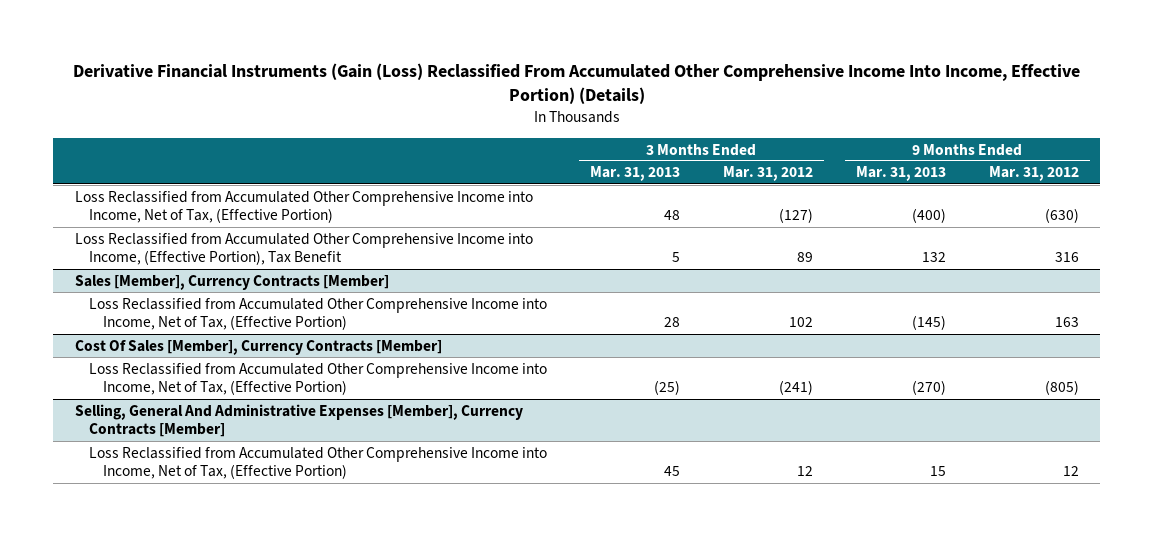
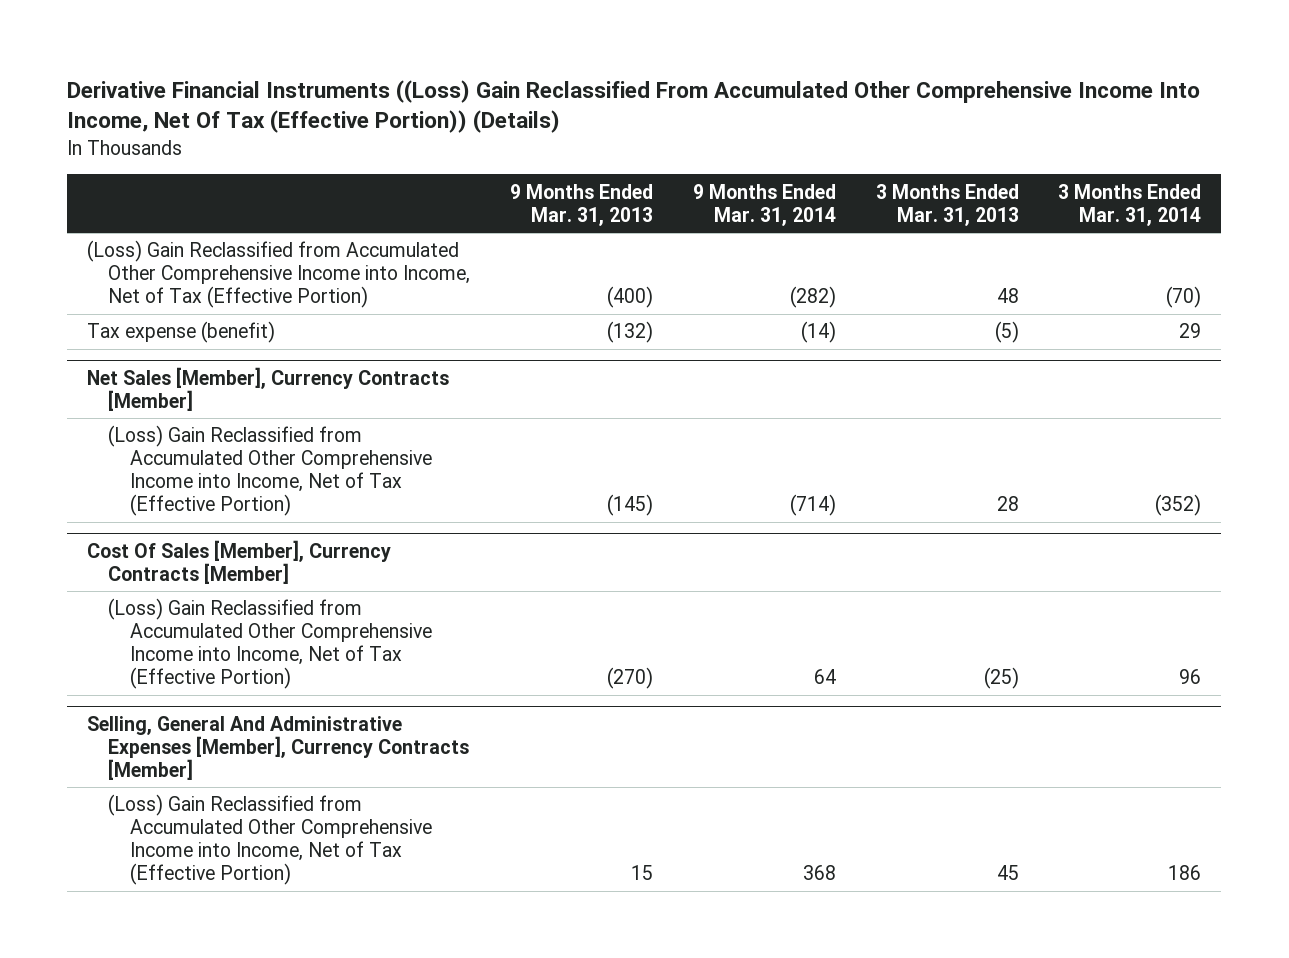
- Derivative Financial Instruments (Gain (Loss) Reclassified From Accumulated Other Comprehensive Income Into Income, Effective Portion) (Details)
+ Derivative Financial Instruments ((Loss) Gain Reclassified From Accumulated Other Comprehensive Income Into Income, Net Of Tax (Effective Portion)) (Details)
- | 3 Months Ended Mar. 31, 2013 | 3 Months Ended Mar. 31, 2012 | 9 Months Ended Mar. 31, 2013 | 9 Months Ended Mar. 31, 2012
+ | 9 Months Ended Mar. 31, 2013 | 9 Months Ended Mar. 31, 2014 | 3 Months Ended Mar. 31, 2013 | 3 Months Ended Mar. 31, 2014
- Loss Reclassified from Accumulated Other Comprehensive Income into Income, Net of Tax, (Effective Portion) | 48 | (127) | (400) | (630)
- Loss Reclassified from Accumulated Other Comprehensive Income into Income, (Effective Portion), Tax Benefit | 5 | 89 | 132 | 316
- Sales [Member], Currency Contracts [Member]
- Loss Reclassified from Accumulated Other Comprehensive Income into Income, Net of Tax, (Effective Portion) | 28 | 102 | (145) | 163
+ (Loss) Gain Reclassified from Accumulated Other Comprehensive Income into Income, Net of Tax (Effective Portion) | (400) | (282) | 48 | (70)
+ Tax expense (benefit) | (132) | (14) | (5) | 29
+ Net Sales [Member], Currency Contracts [Member]
+ (Loss) Gain Reclassified from Accumulated Other Comprehensive Income into Income, Net of Tax (Effective Portion) | (145) | (714) | 28 | (352)
@ Cost Of Sales [Member], Currency Contracts [Member]
- Loss Reclassified from Accumulated Other Comprehensive Income into Income, Net of Tax, (Effective Portion) | (25) | (241) | (270) | (805)
+ (Loss) Gain Reclassified from Accumulated Other Comprehensive Income into Income, Net of Tax (Effective Portion) | (270) | 64 | (25) | 96
@ Selling, General And Administrative Expenses [Member], Currency Contracts [Member]
- Loss Reclassified from Accumulated Other Comprehensive Income into Income, Net of Tax, (Effective Portion) | 45 | 12 | 15 | 12
+ (Loss) Gain Reclassified from Accumulated Other Comprehensive Income into Income, Net of Tax (Effective Portion) | 15 | 368 | 45 | 186

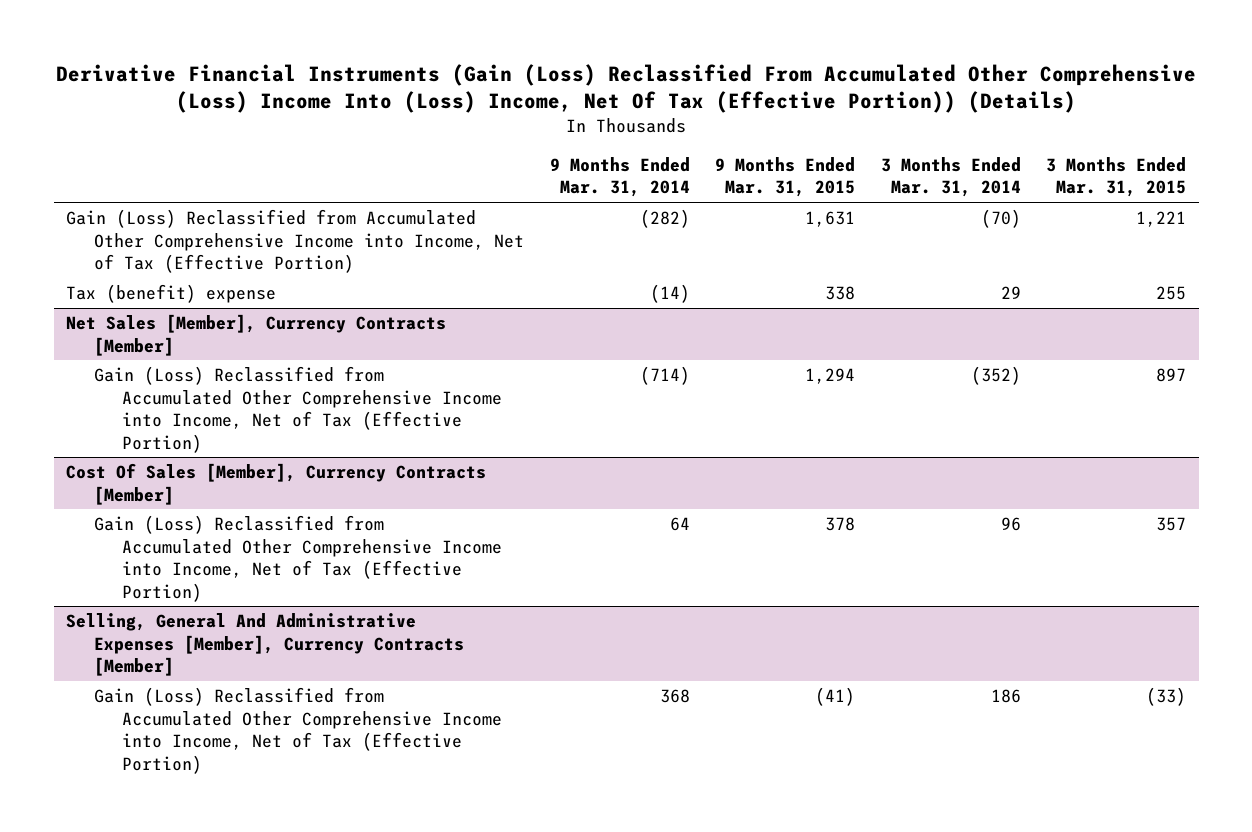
- Derivative Financial Instruments ((Loss) Gain Reclassified From Accumulated Other Comprehensive Income Into Income, Net Of Tax (Effective Portion)) (Details)
+ Derivative Financial Instruments (Gain (Loss) Reclassified From Accumulated Other Comprehensive (Loss) Income Into (Loss) Income, Net Of Tax (Effective Portion)) (Details)
- | 9 Months Ended Mar. 31, 2013 | 9 Months Ended Mar. 31, 2014 | 3 Months Ended Mar. 31, 2013 | 3 Months Ended Mar. 31, 2014
+ | 9 Months Ended Mar. 31, 2014 | 9 Months Ended Mar. 31, 2015 | 3 Months Ended Mar. 31, 2014 | 3 Months Ended Mar. 31, 2015
- (Loss) Gain Reclassified from Accumulated Other Comprehensive Income into Income, Net of Tax (Effective Portion) | (400) | (282) | 48 | (70)
- Tax expense (benefit) | (132) | (14) | (5) | 29
+ Gain (Loss) Reclassified from Accumulated Other Comprehensive Income into Income, Net of Tax (Effective Portion) | (282) | 1,631 | (70) | 1,221
+ Tax (benefit) expense | (14) | 338 | 29 | 255
@ Net Sales [Member], Currency Contracts [Member]
- (Loss) Gain Reclassified from Accumulated Other Comprehensive Income into Income, Net of Tax (Effective Portion) | (145) | (714) | 28 | (352)
+ Gain (Loss) Reclassified from Accumulated Other Comprehensive Income into Income, Net of Tax (Effective Portion) | (714) | 1,294 | (352) | 897
@ Cost Of Sales [Member], Currency Contracts [Member]
- (Loss) Gain Reclassified from Accumulated Other Comprehensive Income into Income, Net of Tax (Effective Portion) | (270) | 64 | (25) | 96
+ Gain (Loss) Reclassified from Accumulated Other Comprehensive Income into Income, Net of Tax (Effective Portion) | 64 | 378 | 96 | 357
@ Selling, General And Administrative Expenses [Member], Currency Contracts [Member]
- (Loss) Gain Reclassified from Accumulated Other Comprehensive Income into Income, Net of Tax (Effective Portion) | 15 | 368 | 45 | 186
+ Gain (Loss) Reclassified from Accumulated Other Comprehensive Income into Income, Net of Tax (Effective Portion) | 368 | (41) | 186 | (33)

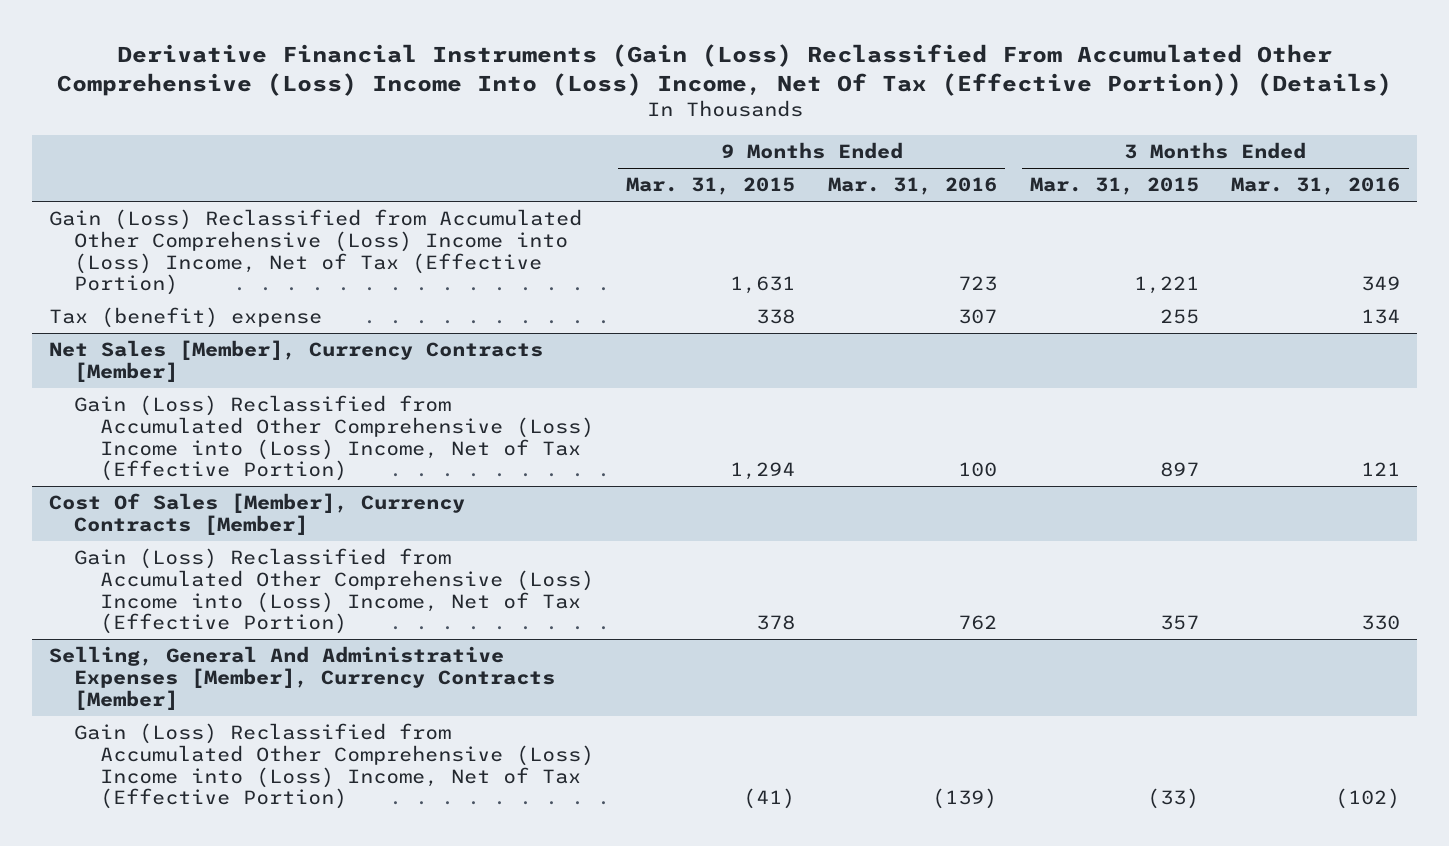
- | 9 Months Ended Mar. 31, 2014 | 9 Months Ended Mar. 31, 2015 | 3 Months Ended Mar. 31, 2014 | 3 Months Ended Mar. 31, 2015
+ | 9 Months Ended Mar. 31, 2015 | 9 Months Ended Mar. 31, 2016 | 3 Months Ended Mar. 31, 2015 | 3 Months Ended Mar. 31, 2016
- Gain (Loss) Reclassified from Accumulated Other Comprehensive Income into Income, Net of Tax (Effective Portion) | (282) | 1,631 | (70) | 1,221
+ Gain (Loss) Reclassified from Accumulated Other Comprehensive (Loss) Income into (Loss) Income, Net of Tax (Effective Portion) | 1,631 | 723 | 1,221 | 349
@ Net Sales [Member], Currency Contracts [Member]
- Gain (Loss) Reclassified from Accumulated Other Comprehensive Income into Income, Net of Tax (Effective Portion) | (714) | 1,294 | (352) | 897
+ Gain (Loss) Reclassified from Accumulated Other Comprehensive (Loss) Income into (Loss) Income, Net of Tax (Effective Portion) | 1,294 | 100 | 897 | 121
@ Cost Of Sales [Member], Currency Contracts [Member]
- Gain (Loss) Reclassified from Accumulated Other Comprehensive Income into Income, Net of Tax (Effective Portion) | 64 | 378 | 96 | 357
+ Gain (Loss) Reclassified from Accumulated Other Comprehensive (Loss) Income into (Loss) Income, Net of Tax (Effective Portion) | 378 | 762 | 357 | 330
@ Selling, General And Administrative Expenses [Member], Currency Contracts [Member]
- Gain (Loss) Reclassified from Accumulated Other Comprehensive Income into Income, Net of Tax (Effective Portion) | 368 | (41) | 186 | (33)
+ Gain (Loss) Reclassified from Accumulated Other Comprehensive (Loss) Income into (Loss) Income, Net of Tax (Effective Portion) | (41) | (139) | (33) | (102)

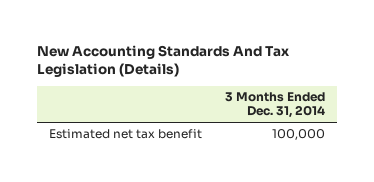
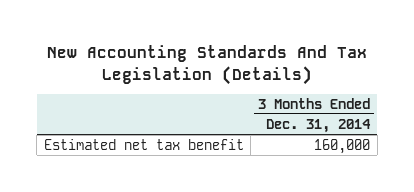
- Estimated net tax benefit | 100,000
+ Estimated net tax benefit | 160,000

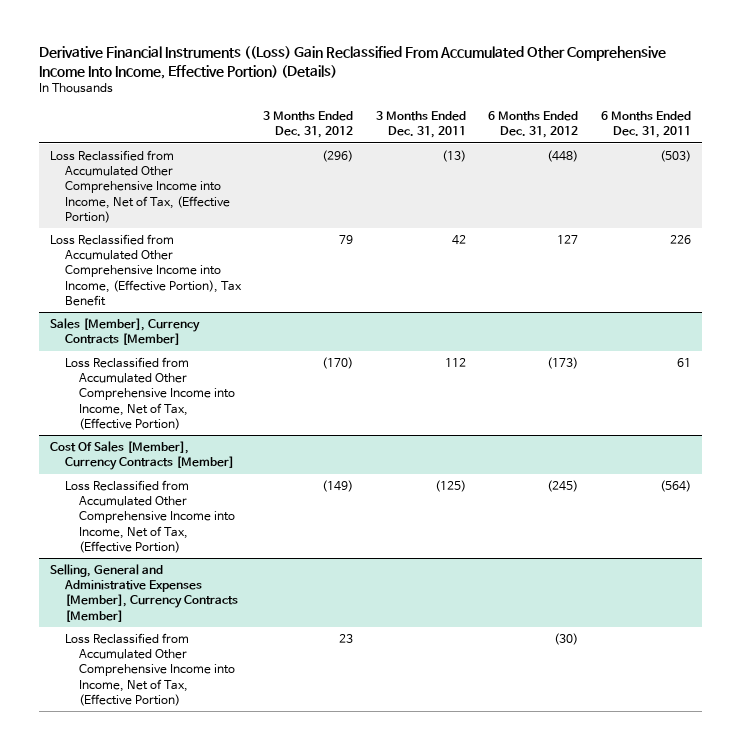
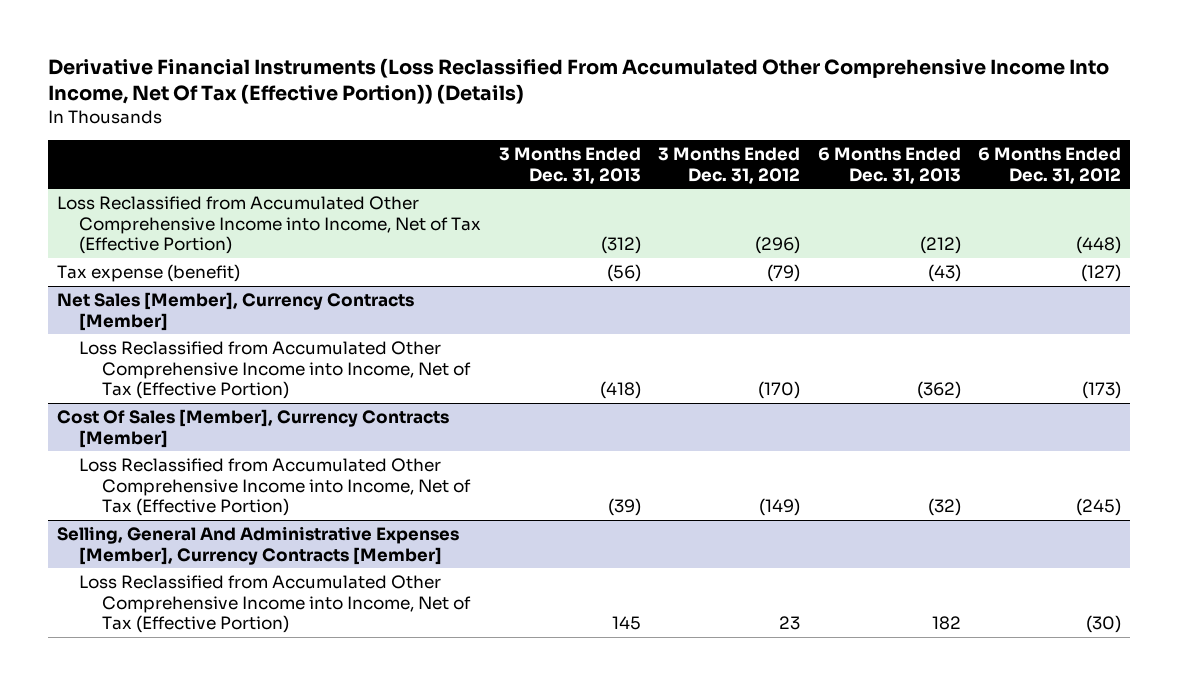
- Derivative Financial Instruments ((Loss) Gain Reclassified From Accumulated Other Comprehensive Income Into Income, Effective Portion) (Details)
+ Derivative Financial Instruments (Loss Reclassified From Accumulated Other Comprehensive Income Into Income, Net Of Tax (Effective Portion)) (Details)
- | 3 Months Ended Dec. 31, 2012 | 3 Months Ended Dec. 31, 2011 | 6 Months Ended Dec. 31, 2012 | 6 Months Ended Dec. 31, 2011
+ | 3 Months Ended Dec. 31, 2013 | 3 Months Ended Dec. 31, 2012 | 6 Months Ended Dec. 31, 2013 | 6 Months Ended Dec. 31, 2012
- Loss Reclassified from Accumulated Other Comprehensive Income into Income, Net of Tax, (Effective Portion) | (296) | (13) | (448) | (503)
- Loss Reclassified from Accumulated Other Comprehensive Income into Income, (Effective Portion), Tax Benefit | 79 | 42 | 127 | 226
- Sales [Member], Currency Contracts [Member]
- Loss Reclassified from Accumulated Other Comprehensive Income into Income, Net of Tax, (Effective Portion) | (170) | 112 | (173) | 61
+ Loss Reclassified from Accumulated Other Comprehensive Income into Income, Net of Tax (Effective Portion) | (312) | (296) | (212) | (448)
+ Tax expense (benefit) | (56) | (79) | (43) | (127)
+ Net Sales [Member], Currency Contracts [Member]
+ Loss Reclassified from Accumulated Other Comprehensive Income into Income, Net of Tax (Effective Portion) | (418) | (170) | (362) | (173)
@ Cost Of Sales [Member], Currency Contracts [Member]
- Loss Reclassified from Accumulated Other Comprehensive Income into Income, Net of Tax, (Effective Portion) | (149) | (125) | (245) | (564)
- Selling, General and Administrative Expenses [Member], Currency Contracts [Member]
- Loss Reclassified from Accumulated Other Comprehensive Income into Income, Net of Tax, (Effective Portion) | 23 | | (30) |
@ Cost Of Sales [Member], Currency Contracts [Member]
+ Loss Reclassified from Accumulated Other Comprehensive Income into Income, Net of Tax (Effective Portion) | (39) | (149) | (32) | (245)
+ Selling, General And Administrative Expenses [Member], Currency Contracts [Member]
+ Loss Reclassified from Accumulated Other Comprehensive Income into Income, Net of Tax (Effective Portion) | 145 | 23 | 182 | (30)

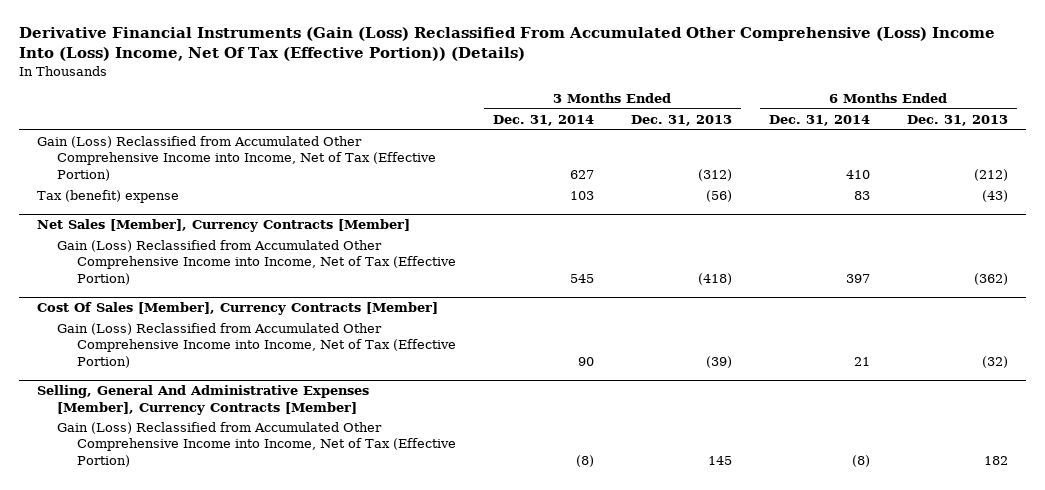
- Derivative Financial Instruments (Loss Reclassified From Accumulated Other Comprehensive Income Into Income, Net Of Tax (Effective Portion)) (Details)
+ Derivative Financial Instruments (Gain (Loss) Reclassified From Accumulated Other Comprehensive (Loss) Income Into (Loss) Income, Net Of Tax (Effective Portion)) (Details)
- | 3 Months Ended Dec. 31, 2013 | 3 Months Ended Dec. 31, 2012 | 6 Months Ended Dec. 31, 2013 | 6 Months Ended Dec. 31, 2012
+ | 3 Months Ended Dec. 31, 2014 | 3 Months Ended Dec. 31, 2013 | 6 Months Ended Dec. 31, 2014 | 6 Months Ended Dec. 31, 2013
- Loss Reclassified from Accumulated Other Comprehensive Income into Income, Net of Tax (Effective Portion) | (312) | (296) | (212) | (448)
- Tax expense (benefit) | (56) | (79) | (43) | (127)
+ Gain (Loss) Reclassified from Accumulated Other Comprehensive Income into Income, Net of Tax (Effective Portion) | 627 | (312) | 410 | (212)
+ Tax (benefit) expense | 103 | (56) | 83 | (43)
@ Net Sales [Member], Currency Contracts [Member]
- Loss Reclassified from Accumulated Other Comprehensive Income into Income, Net of Tax (Effective Portion) | (418) | (170) | (362) | (173)
+ Gain (Loss) Reclassified from Accumulated Other Comprehensive Income into Income, Net of Tax (Effective Portion) | 545 | (418) | 397 | (362)
@ Cost Of Sales [Member], Currency Contracts [Member]
- Loss Reclassified from Accumulated Other Comprehensive Income into Income, Net of Tax (Effective Portion) | (39) | (149) | (32) | (245)
+ Gain (Loss) Reclassified from Accumulated Other Comprehensive Income into Income, Net of Tax (Effective Portion) | 90 | (39) | 21 | (32)
@ Selling, General And Administrative Expenses [Member], Currency Contracts [Member]
- Loss Reclassified from Accumulated Other Comprehensive Income into Income, Net of Tax (Effective Portion) | 145 | 23 | 182 | (30)
+ Gain (Loss) Reclassified from Accumulated Other Comprehensive Income into Income, Net of Tax (Effective Portion) | (8) | 145 | (8) | 182

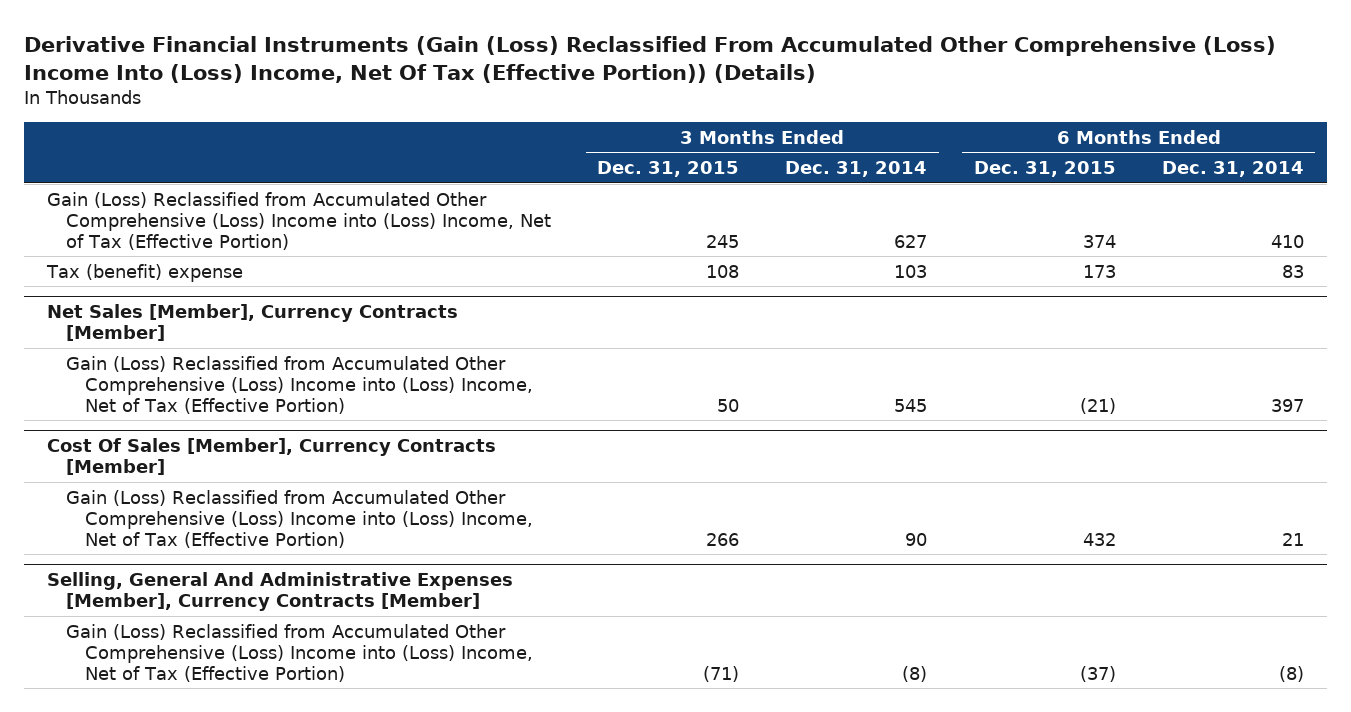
- | 3 Months Ended Dec. 31, 2014 | 3 Months Ended Dec. 31, 2013 | 6 Months Ended Dec. 31, 2014 | 6 Months Ended Dec. 31, 2013
+ | 3 Months Ended Dec. 31, 2015 | 3 Months Ended Dec. 31, 2014 | 6 Months Ended Dec. 31, 2015 | 6 Months Ended Dec. 31, 2014
- Gain (Loss) Reclassified from Accumulated Other Comprehensive Income into Income, Net of Tax (Effective Portion) | 627 | (312) | 410 | (212)
+ Gain (Loss) Reclassified from Accumulated Other Comprehensive (Loss) Income into (Loss) Income, Net of Tax (Effective Portion) | 245 | 627 | 374 | 410
@ Net Sales [Member], Currency Contracts [Member]
- Gain (Loss) Reclassified from Accumulated Other Comprehensive Income into Income, Net of Tax (Effective Portion) | 545 | (418) | 397 | (362)
+ Gain (Loss) Reclassified from Accumulated Other Comprehensive (Loss) Income into (Loss) Income, Net of Tax (Effective Portion) | 50 | 545 | (21) | 397
@ Cost Of Sales [Member], Currency Contracts [Member]
- Gain (Loss) Reclassified from Accumulated Other Comprehensive Income into Income, Net of Tax (Effective Portion) | 90 | (39) | 21 | (32)
+ Gain (Loss) Reclassified from Accumulated Other Comprehensive (Loss) Income into (Loss) Income, Net of Tax (Effective Portion) | 266 | 90 | 432 | 21
@ Selling, General And Administrative Expenses [Member], Currency Contracts [Member]
- Gain (Loss) Reclassified from Accumulated Other Comprehensive Income into Income, Net of Tax (Effective Portion) | (8) | 145 | (8) | 182
+ Gain (Loss) Reclassified from Accumulated Other Comprehensive (Loss) Income into (Loss) Income, Net of Tax (Effective Portion) | (71) | (8) | (37) | (8)

